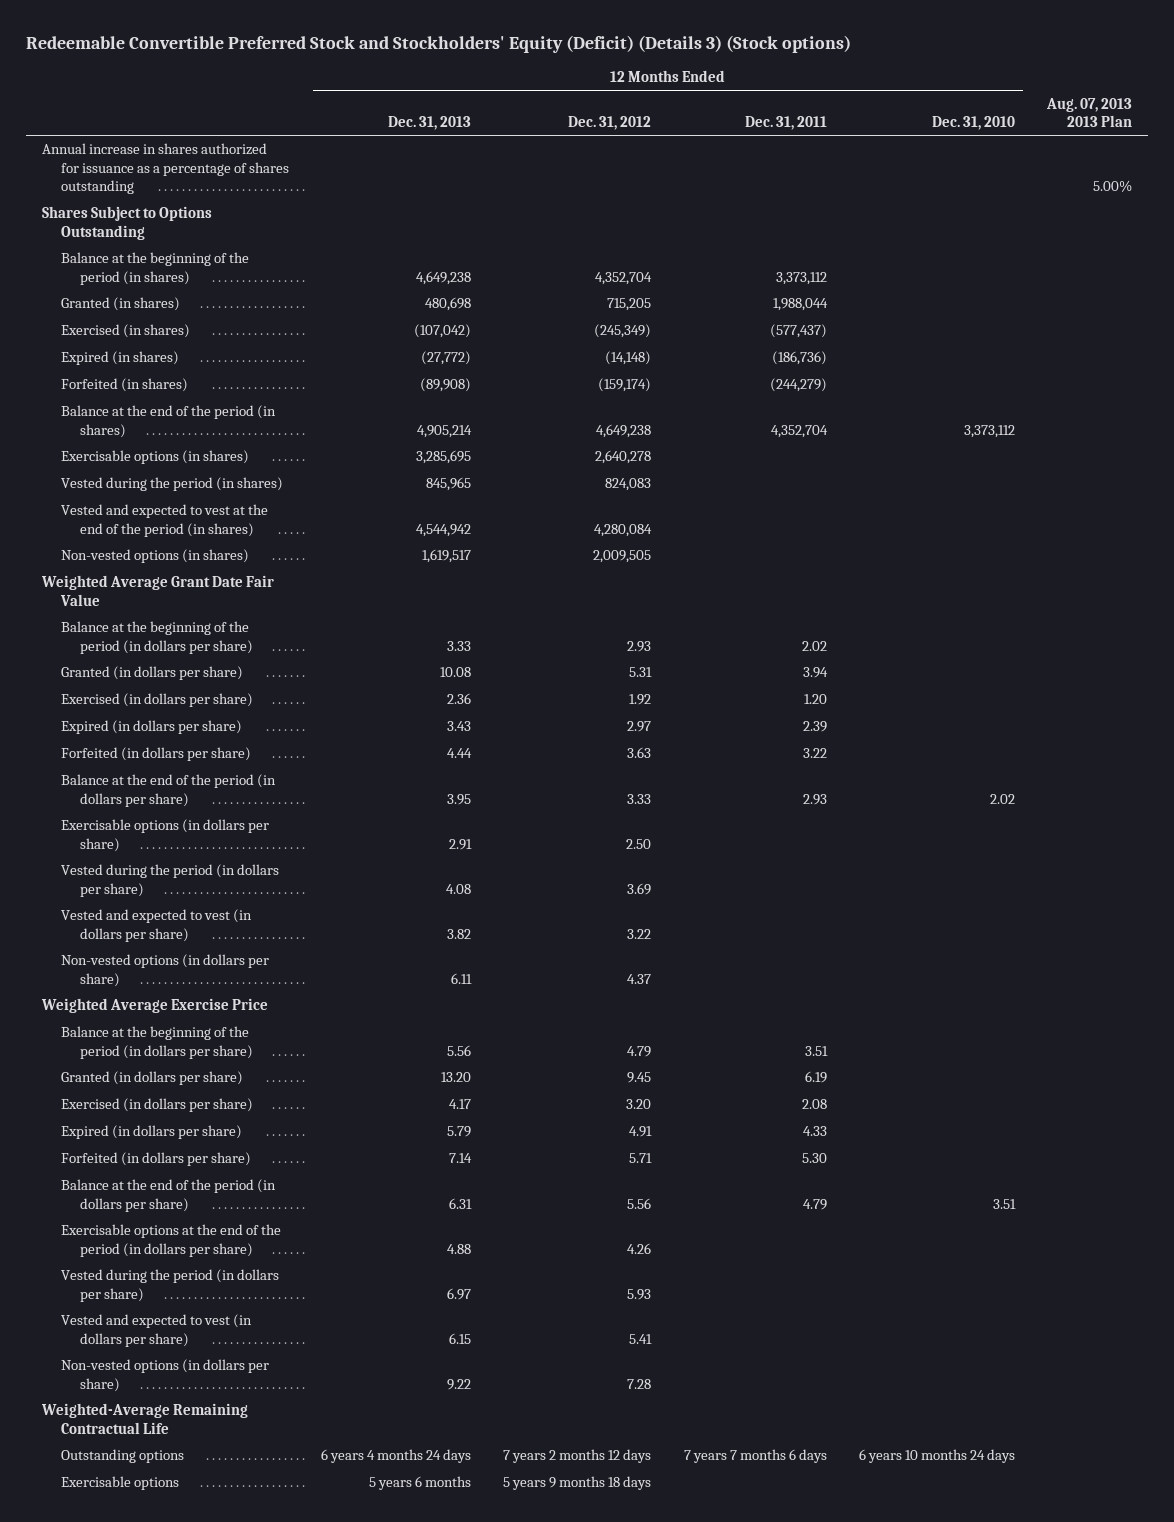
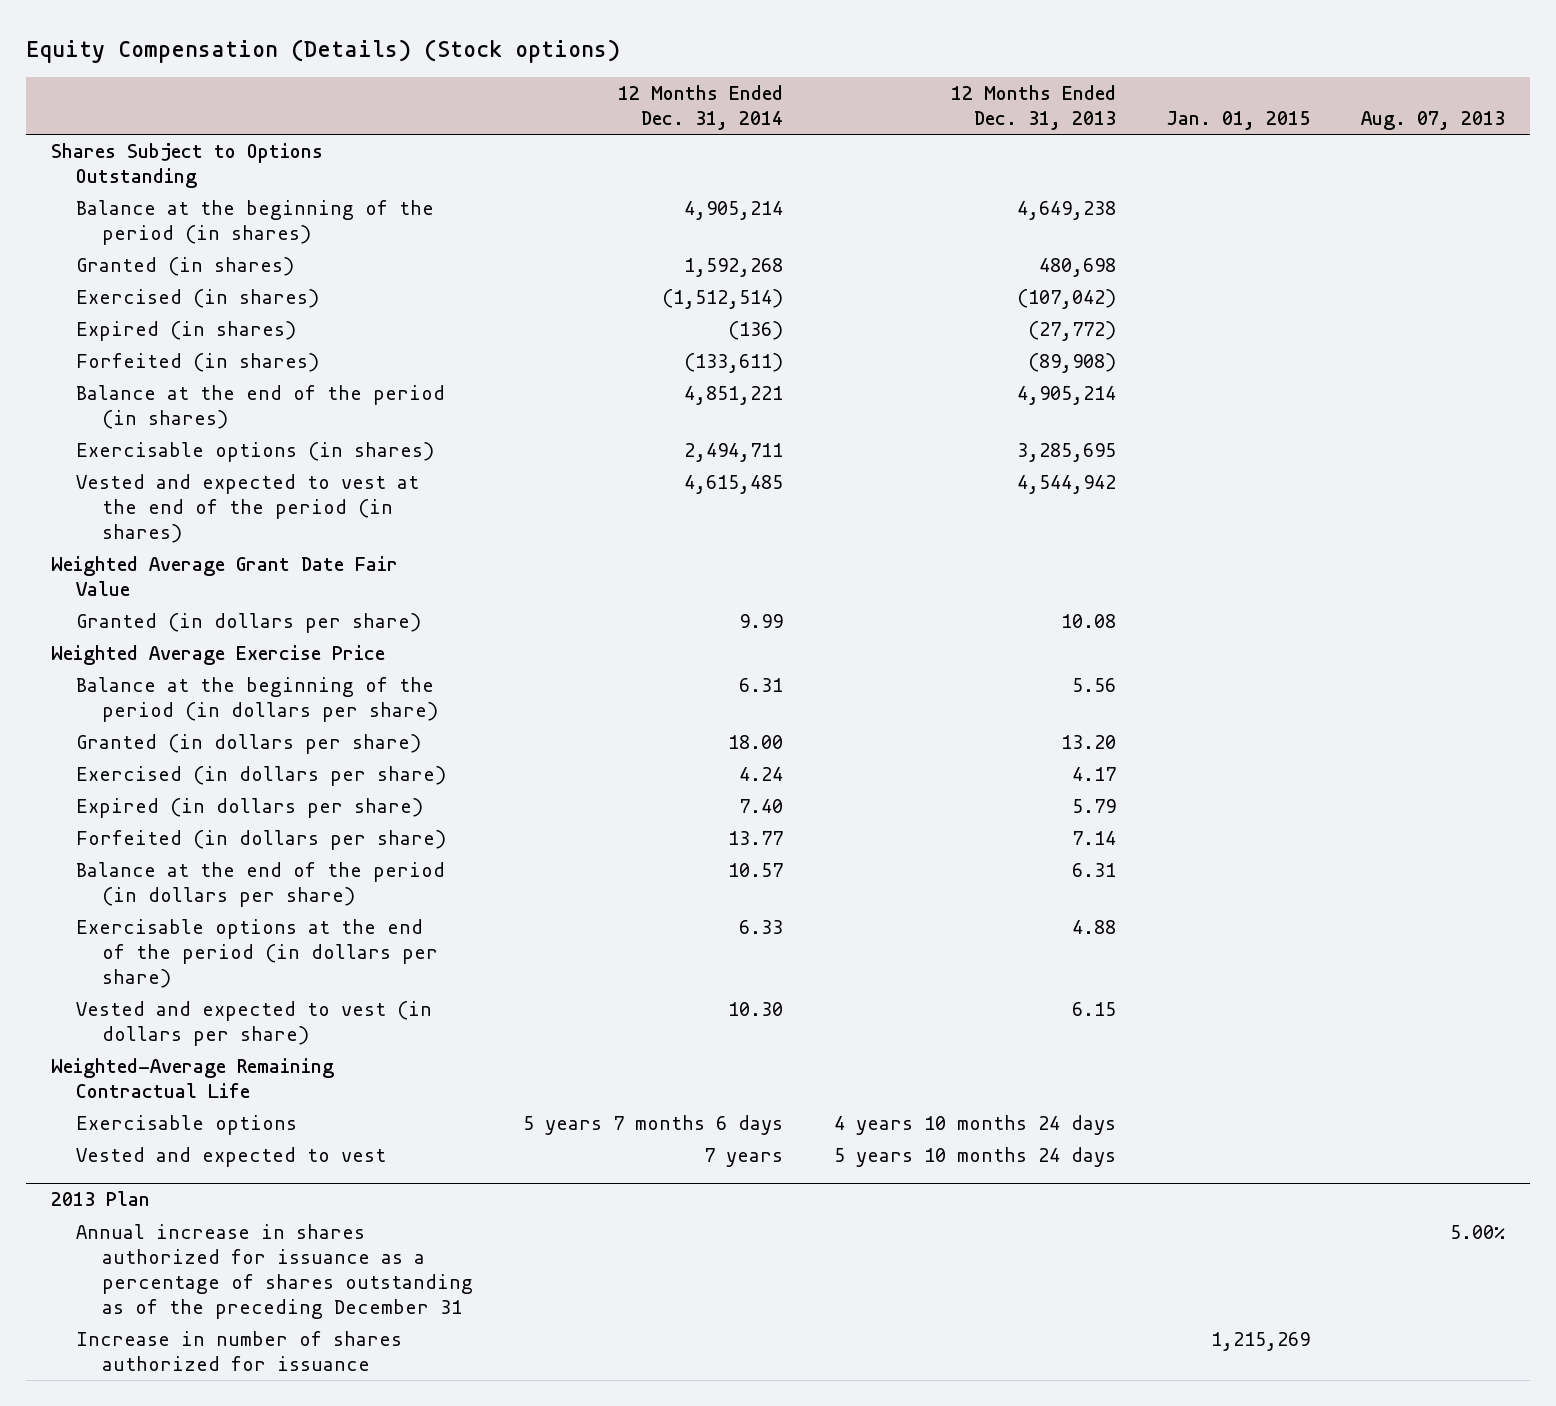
- Redeemable Convertible Preferred Stock and Stockholders' Equity (Deficit) (Details 3) (Stock options)
+ Equity Compensation (Details) (Stock options)
- | 12 Months Ended Dec. 31, 2013 | 12 Months Ended Dec. 31, 2012 | 12 Months Ended Dec. 31, 2011 | 12 Months Ended Dec. 31, 2010 | Aug. 07, 2013 2013 Plan
+ | 12 Months Ended Dec. 31, 2014 | 12 Months Ended Dec. 31, 2013 | Jan. 01, 2015 | Aug. 07, 2013
- Annual increase in shares authorized for issuance as a percentage of shares outstanding | | | | | 5.00%
- Vested during the period (in shares) | 845,965 | 824,083 | | |
- Non-vested options (in shares) | 1,619,517 | 2,009,505 | | |
- Balance at the beginning of the period (in dollars per share) | 3.33 | 2.93 | 2.02 | |
- Exercised (in dollars per share) | 2.36 | 1.92 | 1.20 | |
- Expired (in dollars per share) | 3.43 | 2.97 | 2.39 | |
- Forfeited (in dollars per share) | 4.44 | 3.63 | 3.22 | |
- Balance at the end of the period (in dollars per share) | 3.95 | 3.33 | 2.93 | 2.02 |
- Exercisable options (in dollars per share) | 2.91 | 2.50 | | |
- Vested during the period (in dollars per share) | 4.08 | 3.69 | | |
- Vested and expected to vest (in dollars per share) | 3.82 | 3.22 | | |
- Non-vested options (in dollars per share) | 6.11 | 4.37 | | |
- Vested during the period (in dollars per share) | 6.97 | 5.93 | | |
- Non-vested options (in dollars per share) | 9.22 | 7.28 | | |
- Outstanding options | 6 years 4 months 24 days | 7 years 2 months 12 days | 7 years 7 months 6 days | 6 years 10 months 24 days |
- Exercisable options | 5 years 6 months | 5 years 9 months 18 days | | |
+ Exercisable options | 5 years 7 months 6 days | 4 years 10 months 24 days | |
+ Vested and expected to vest | 7 years | 5 years 10 months 24 days | |
+ 2013 Plan
+ Annual increase in shares authorized for issuance as a percentage of shares outstanding as of the preceding December 31 | | | | 5.00%
+ Increase in number of shares authorized for issuance | | | 1,215,269 |

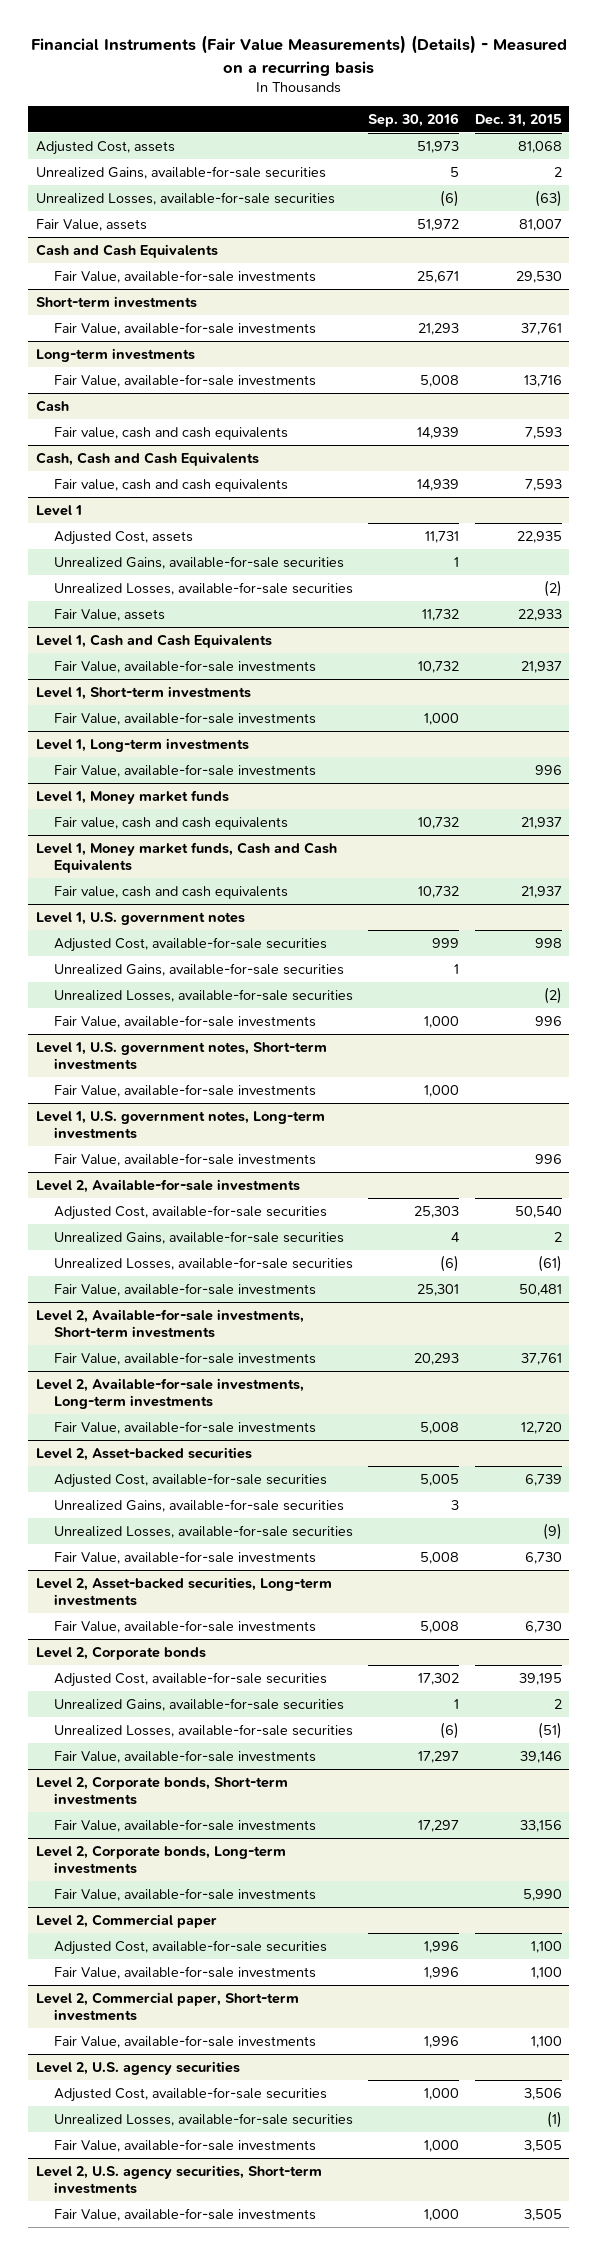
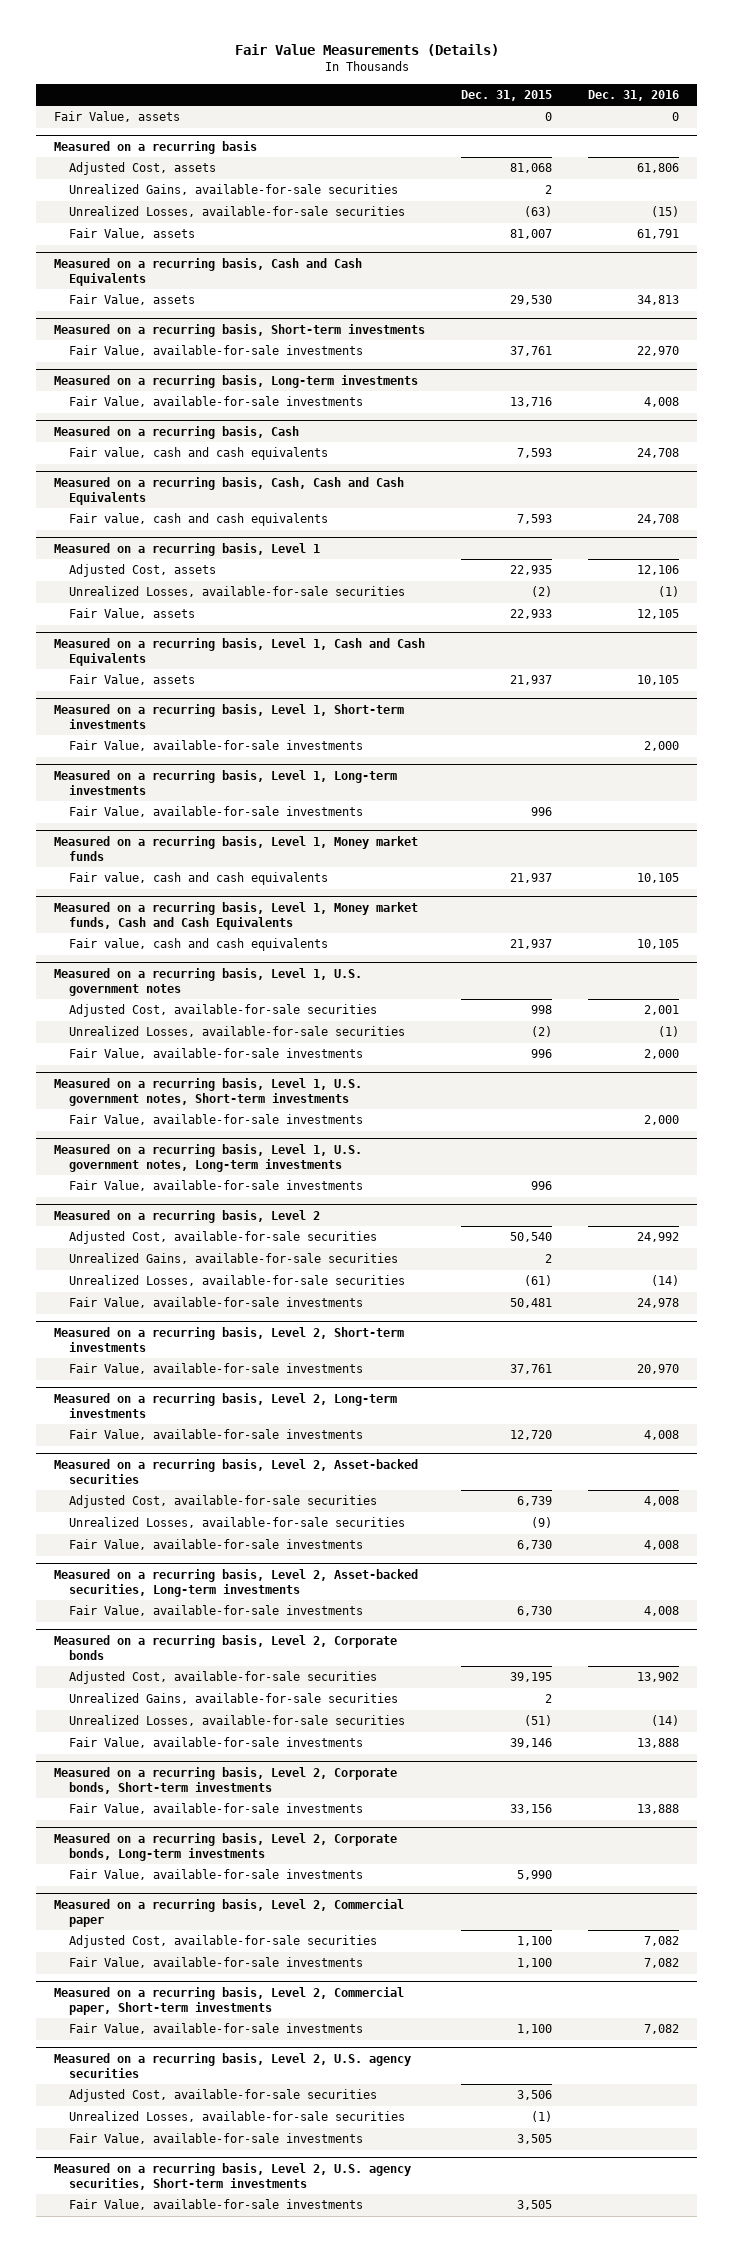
- Financial Instruments (Fair Value Measurements) (Details) - Measured on a recurring basis
+ Fair Value Measurements (Details)
- | Sep. 30, 2016 | Dec. 31, 2015
+ | Dec. 31, 2015 | Dec. 31, 2016
+ Fair Value, assets | 0 | 0
+ Measured on a recurring basis
- Cash and Cash Equivalents
- Fair Value, available-for-sale investments | 25,671 | 29,530
- Short-term investments
+ Measured on a recurring basis, Cash and Cash Equivalents
+ Fair Value, assets | 29,530 | 34,813
+ Measured on a recurring basis, Short-term investments
- Long-term investments
+ Measured on a recurring basis, Long-term investments
- Cash
+ Measured on a recurring basis, Cash
- Cash, Cash and Cash Equivalents
+ Measured on a recurring basis, Cash, Cash and Cash Equivalents
- Level 1
+ Measured on a recurring basis, Level 1
- Unrealized Gains, available-for-sale securities | 1 |
- Level 1, Cash and Cash Equivalents
- Fair Value, available-for-sale investments | 10,732 | 21,937
- Level 1, Short-term investments
+ Measured on a recurring basis, Level 1, Cash and Cash Equivalents
+ Fair Value, assets | 21,937 | 10,105
+ Measured on a recurring basis, Level 1, Short-term investments
- Level 1, Long-term investments
+ Measured on a recurring basis, Level 1, Long-term investments
- Level 1, Money market funds
+ Measured on a recurring basis, Level 1, Money market funds
- Level 1, Money market funds, Cash and Cash Equivalents
+ Measured on a recurring basis, Level 1, Money market funds, Cash and Cash Equivalents
- Level 1, U.S. government notes
+ Measured on a recurring basis, Level 1, U.S. government notes
- Unrealized Gains, available-for-sale securities | 1 |
- Level 1, U.S. government notes, Short-term investments
+ Measured on a recurring basis, Level 1, U.S. government notes, Short-term investments
- Level 1, U.S. government notes, Long-term investments
+ Measured on a recurring basis, Level 1, U.S. government notes, Long-term investments
- Level 2, Available-for-sale investments
+ Measured on a recurring basis, Level 2
- Level 2, Available-for-sale investments, Short-term investments
+ Measured on a recurring basis, Level 2, Short-term investments
- Level 2, Available-for-sale investments, Long-term investments
+ Measured on a recurring basis, Level 2, Long-term investments
- Level 2, Asset-backed securities
+ Measured on a recurring basis, Level 2, Asset-backed securities
- Unrealized Gains, available-for-sale securities | 3 |
- Level 2, Asset-backed securities, Long-term investments
+ Measured on a recurring basis, Level 2, Asset-backed securities, Long-term investments
- Level 2, Corporate bonds
+ Measured on a recurring basis, Level 2, Corporate bonds
- Level 2, Corporate bonds, Short-term investments
+ Measured on a recurring basis, Level 2, Corporate bonds, Short-term investments
- Level 2, Corporate bonds, Long-term investments
+ Measured on a recurring basis, Level 2, Corporate bonds, Long-term investments
- Level 2, Commercial paper
+ Measured on a recurring basis, Level 2, Commercial paper
- Level 2, Commercial paper, Short-term investments
+ Measured on a recurring basis, Level 2, Commercial paper, Short-term investments
- Level 2, U.S. agency securities
+ Measured on a recurring basis, Level 2, U.S. agency securities
- Level 2, U.S. agency securities, Short-term investments
+ Measured on a recurring basis, Level 2, U.S. agency securities, Short-term investments

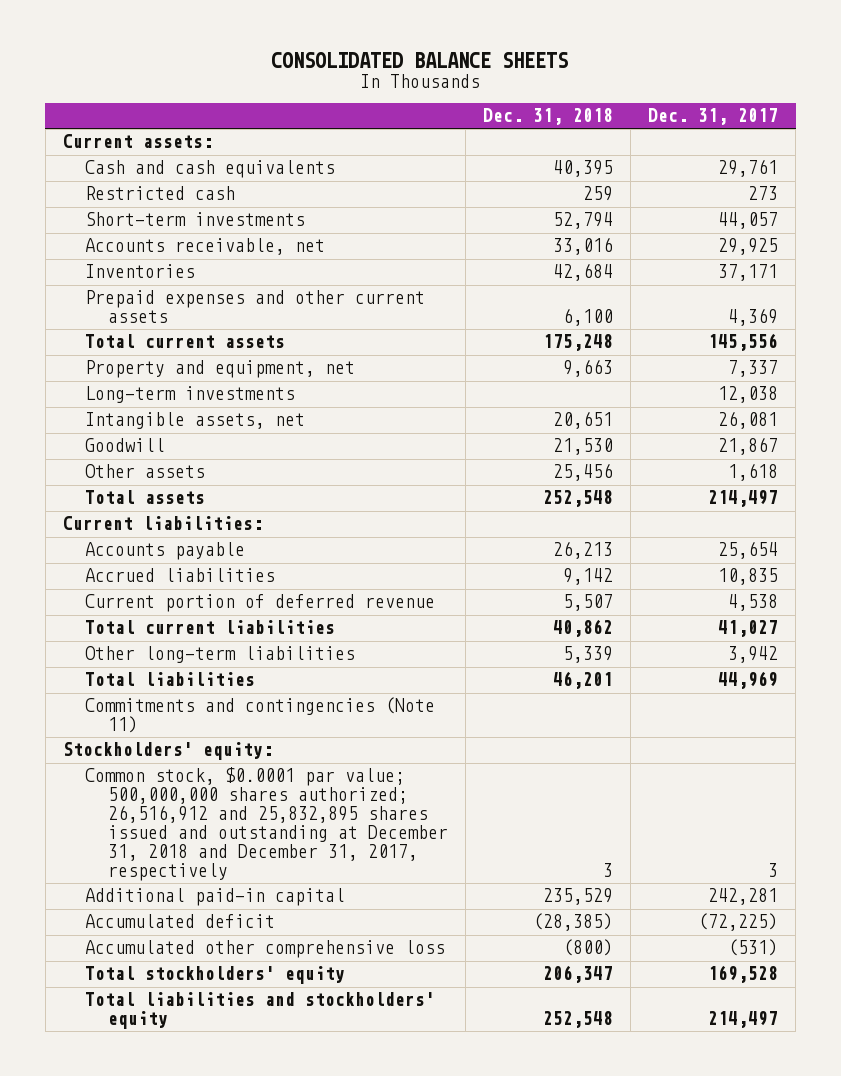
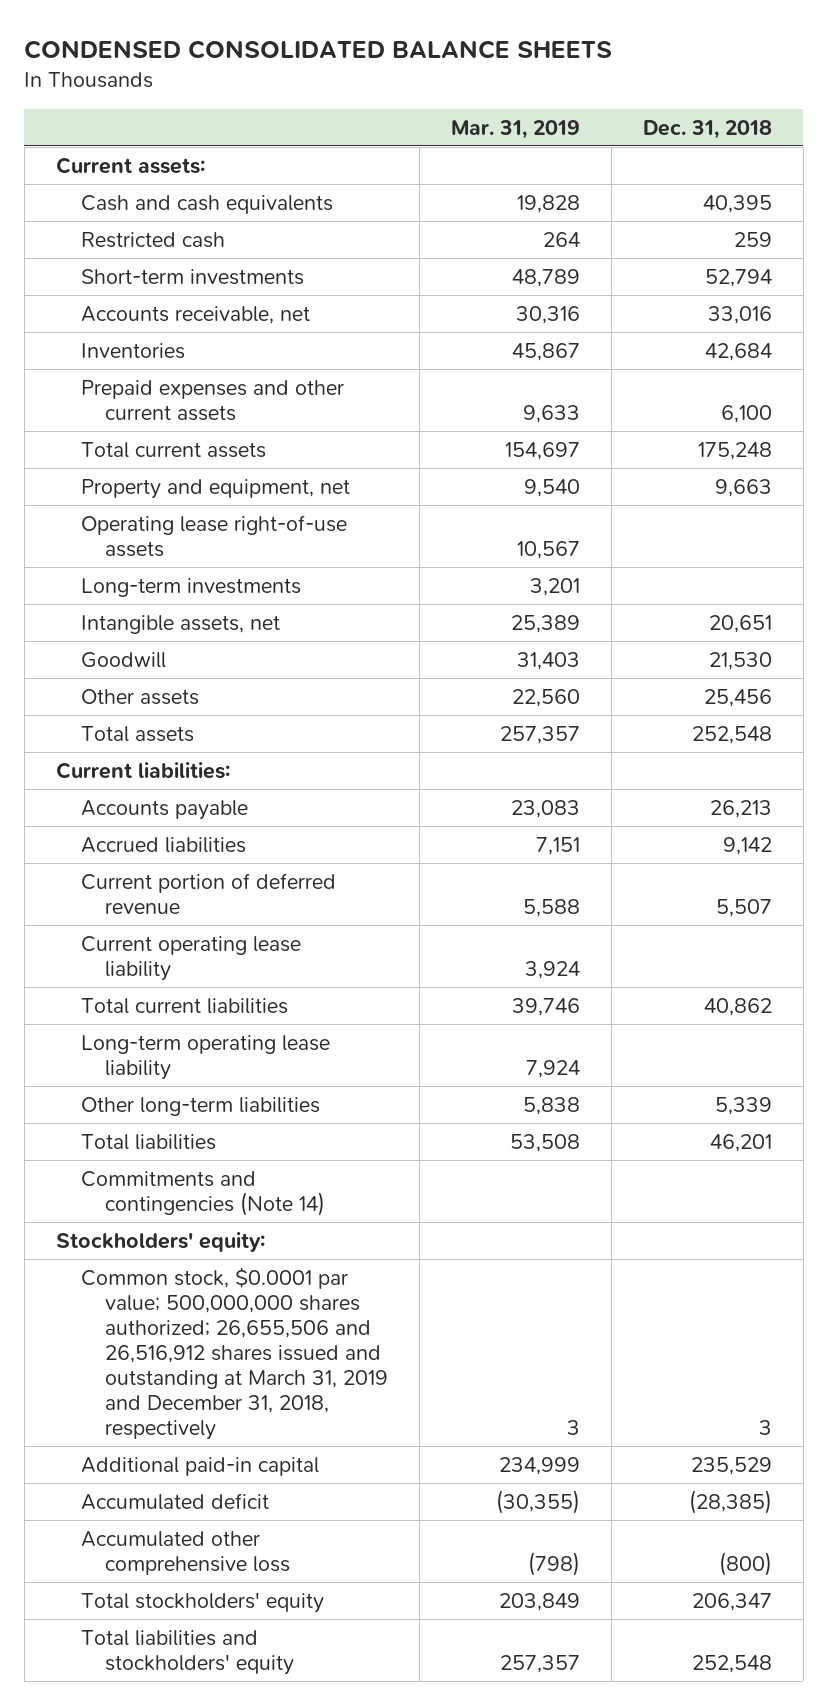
- CONSOLIDATED BALANCE SHEETS
+ CONDENSED CONSOLIDATED BALANCE SHEETS
- | Dec. 31, 2018 | Dec. 31, 2017
+ | Mar. 31, 2019 | Dec. 31, 2018
+ Operating lease right-of-use assets | 10,567 |
+ Current operating lease liability | 3,924 |
+ Long-term operating lease liability | 7,924 |
- Commitments and contingencies (Note 11)
+ Commitments and contingencies (Note 14)
- Common stock, $0.0001 par value; 500,000,000 shares authorized; 26,516,912 and 25,832,895 shares issued and outstanding at December 31, 2018 and December 31, 2017, respectively | 3 | 3
+ Common stock, $0.0001 par value; 500,000,000 shares authorized; 26,655,506 and 26,516,912 shares issued and outstanding at March 31, 2019 and December 31, 2018, respectively | 3 | 3

